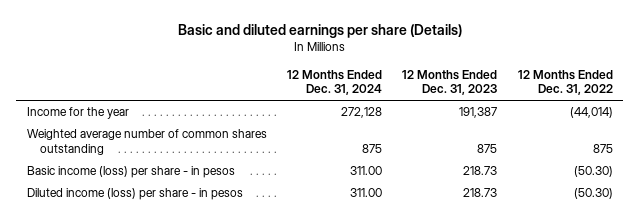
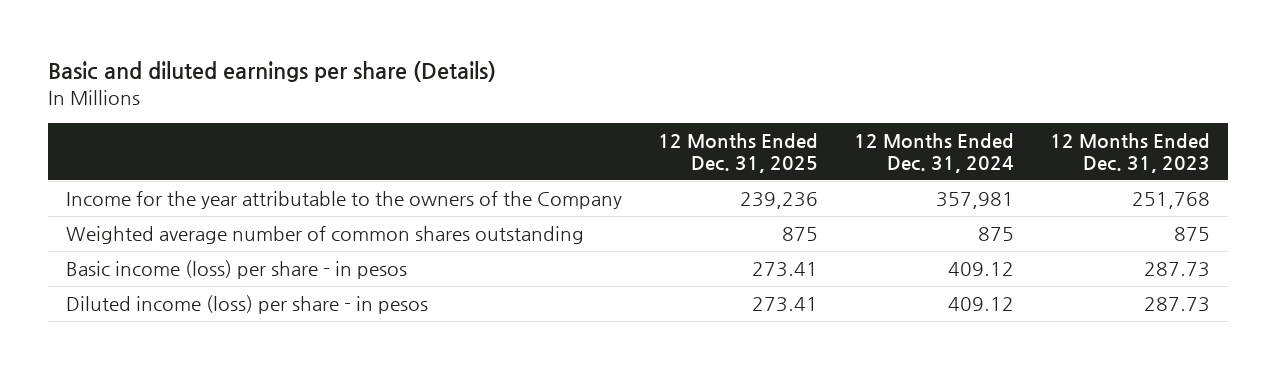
- | 12 Months Ended Dec. 31, 2024 | 12 Months Ended Dec. 31, 2023 | 12 Months Ended Dec. 31, 2022
+ | 12 Months Ended Dec. 31, 2025 | 12 Months Ended Dec. 31, 2024 | 12 Months Ended Dec. 31, 2023
- Income for the year | 272,128 | 191,387 | (44,014)
+ Income for the year attributable to the owners of the Company | 239,236 | 357,981 | 251,768
- Basic income (loss) per share - in pesos | 311.00 | 218.73 | (50.30)
- Diluted income (loss) per share - in pesos | 311.00 | 218.73 | (50.30)
+ Basic income (loss) per share - in pesos | 273.41 | 409.12 | 287.73
+ Diluted income (loss) per share - in pesos | 273.41 | 409.12 | 287.73

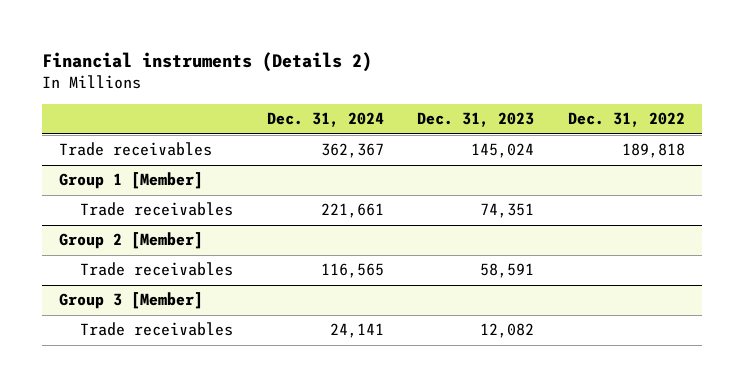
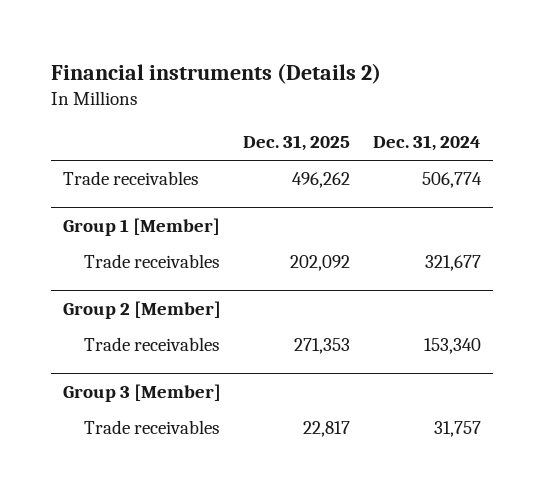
- | Dec. 31, 2024 | Dec. 31, 2023 | Dec. 31, 2022
+ | Dec. 31, 2025 | Dec. 31, 2024
- Trade receivables | 362,367 | 145,024 | 189,818
+ Trade receivables | 496,262 | 506,774
@ Group 1 [Member]
- Trade receivables | 221,661 | 74,351 |
+ Trade receivables | 202,092 | 321,677
@ Group 2 [Member]
- Trade receivables | 116,565 | 58,591 |
+ Trade receivables | 271,353 | 153,340
@ Group 3 [Member]
- Trade receivables | 24,141 | 12,082 |
+ Trade receivables | 22,817 | 31,757

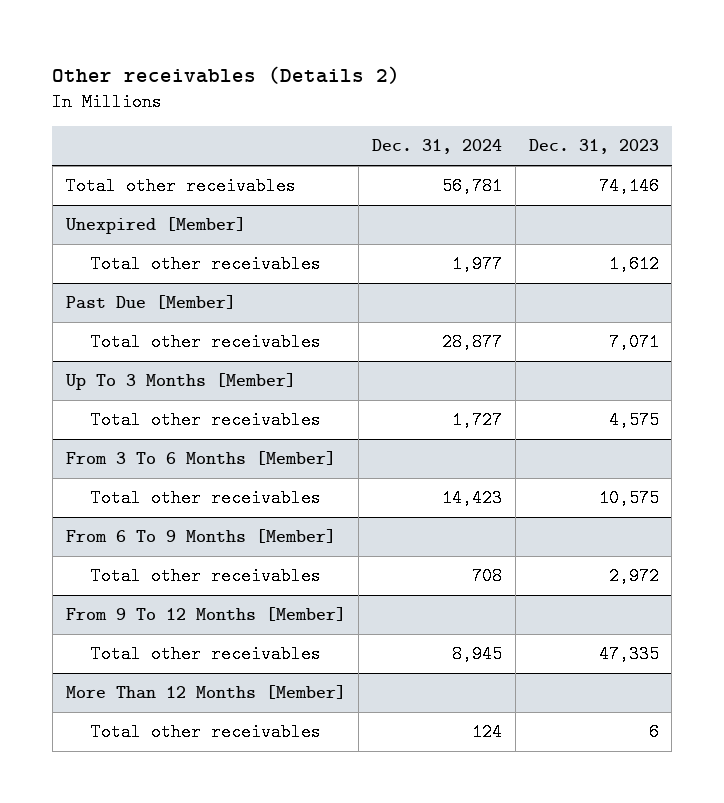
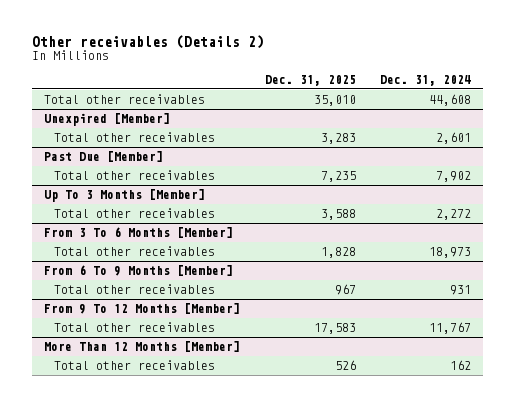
- | Dec. 31, 2024 | Dec. 31, 2023
+ | Dec. 31, 2025 | Dec. 31, 2024
- Total other receivables | 56,781 | 74,146
+ Total other receivables | 35,010 | 44,608
@ Unexpired [Member]
- Total other receivables | 1,977 | 1,612
+ Total other receivables | 3,283 | 2,601
@ Past Due [Member]
- Total other receivables | 28,877 | 7,071
+ Total other receivables | 7,235 | 7,902
@ Up To 3 Months [Member]
- Total other receivables | 1,727 | 4,575
+ Total other receivables | 3,588 | 2,272
@ From 3 To 6 Months [Member]
- Total other receivables | 14,423 | 10,575
+ Total other receivables | 1,828 | 18,973
@ From 6 To 9 Months [Member]
- Total other receivables | 708 | 2,972
+ Total other receivables | 967 | 931
@ From 9 To 12 Months [Member]
- Total other receivables | 8,945 | 47,335
+ Total other receivables | 17,583 | 11,767
@ More Than 12 Months [Member]
- Total other receivables | 124 | 6
+ Total other receivables | 526 | 162

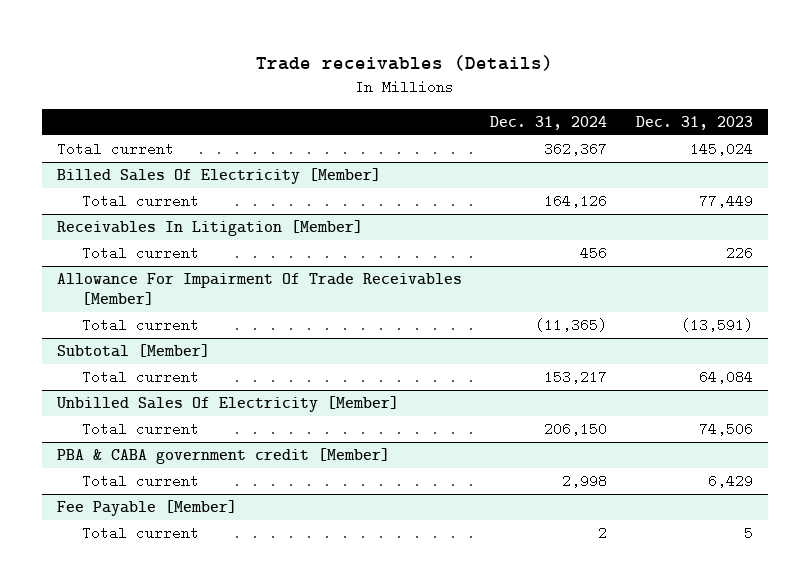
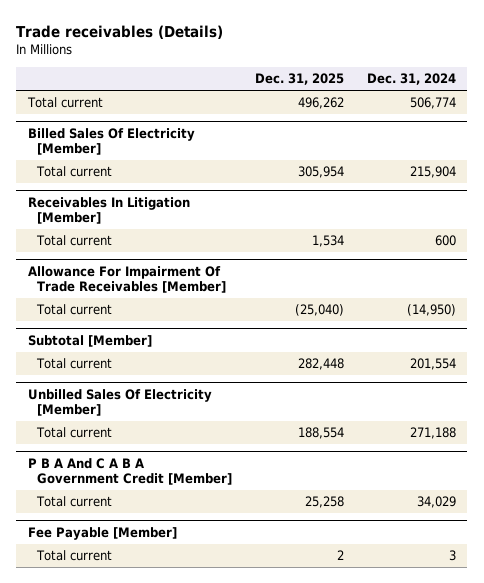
- | Dec. 31, 2024 | Dec. 31, 2023
+ | Dec. 31, 2025 | Dec. 31, 2024
- Total current | 362,367 | 145,024
+ Total current | 496,262 | 506,774
@ Billed Sales Of Electricity [Member]
- Total current | 164,126 | 77,449
+ Total current | 305,954 | 215,904
@ Receivables In Litigation [Member]
- Total current | 456 | 226
+ Total current | 1,534 | 600
@ Allowance For Impairment Of Trade Receivables [Member]
- Total current | (11,365) | (13,591)
+ Total current | (25,040) | (14,950)
@ Subtotal [Member]
- Total current | 153,217 | 64,084
+ Total current | 282,448 | 201,554
@ Unbilled Sales Of Electricity [Member]
- Total current | 206,150 | 74,506
- PBA & CABA government credit [Member]
- Total current | 2,998 | 6,429
@ Unbilled Sales Of Electricity [Member]
+ Total current | 188,554 | 271,188
+ P B A And C A B A Government Credit [Member]
+ Total current | 25,258 | 34,029
@ Fee Payable [Member]
- Total current | 2 | 5
+ Total current | 2 | 3

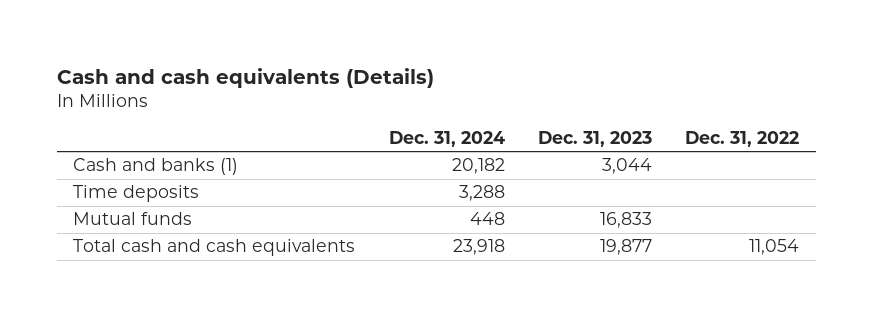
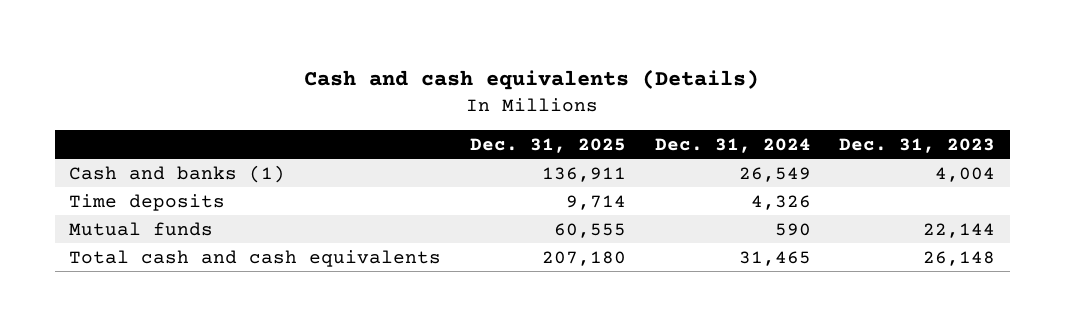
- | Dec. 31, 2024 | Dec. 31, 2023 | Dec. 31, 2022
+ | Dec. 31, 2025 | Dec. 31, 2024 | Dec. 31, 2023
- Cash and banks (1) | 20,182 | 3,044 |
- Time deposits | 3,288 | |
- Mutual funds | 448 | 16,833 |
- Total cash and cash equivalents | 23,918 | 19,877 | 11,054
+ Cash and banks (1) | 136,911 | 26,549 | 4,004
+ Time deposits | 9,714 | 4,326 |
+ Mutual funds | 60,555 | 590 | 22,144
+ Total cash and cash equivalents | 207,180 | 31,465 | 26,148

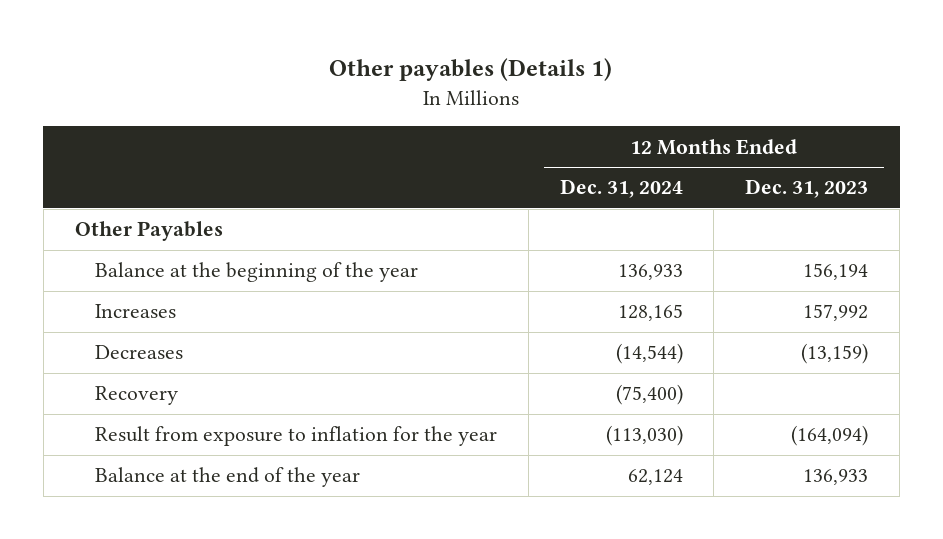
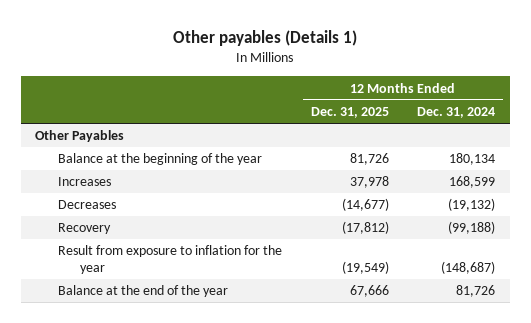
- | 12 Months Ended Dec. 31, 2024 | 12 Months Ended Dec. 31, 2023
+ | 12 Months Ended Dec. 31, 2025 | 12 Months Ended Dec. 31, 2024
- Balance at the beginning of the year | 136,933 | 156,194
- Increases | 128,165 | 157,992
- Decreases | (14,544) | (13,159)
- Recovery | (75,400) |
- Result from exposure to inflation for the year | (113,030) | (164,094)
- Balance at the end of the year | 62,124 | 136,933
+ Balance at the beginning of the year | 81,726 | 180,134
+ Increases | 37,978 | 168,599
+ Decreases | (14,677) | (19,132)
+ Recovery | (17,812) | (99,188)
+ Result from exposure to inflation for the year | (19,549) | (148,687)
+ Balance at the end of the year | 67,666 | 81,726

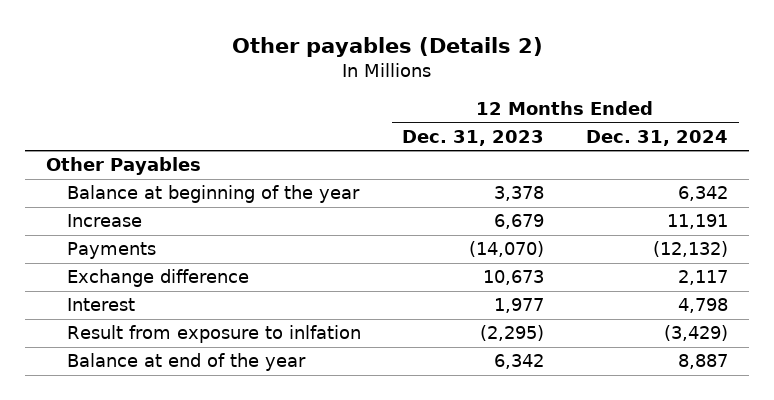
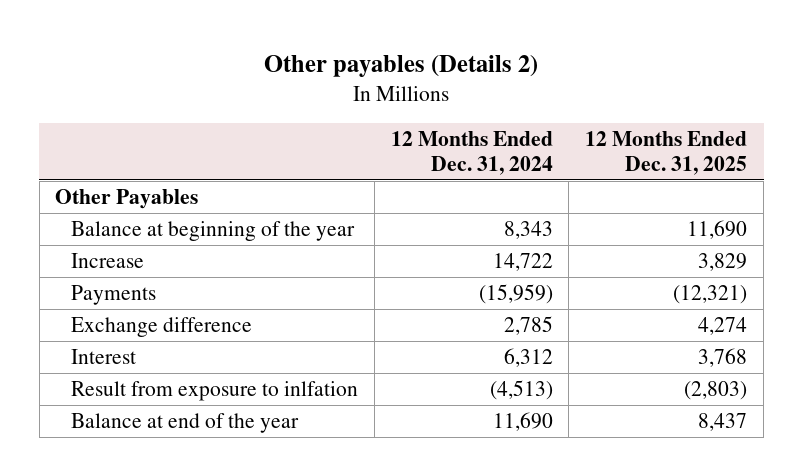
- | 12 Months Ended Dec. 31, 2023 | 12 Months Ended Dec. 31, 2024
+ | 12 Months Ended Dec. 31, 2024 | 12 Months Ended Dec. 31, 2025
- Balance at beginning of the year | 3,378 | 6,342
- Increase | 6,679 | 11,191
- Payments | (14,070) | (12,132)
- Exchange difference | 10,673 | 2,117
- Interest | 1,977 | 4,798
- Result from exposure to inlfation | (2,295) | (3,429)
- Balance at end of the year | 6,342 | 8,887
+ Balance at beginning of the year | 8,343 | 11,690
+ Increase | 14,722 | 3,829
+ Payments | (15,959) | (12,321)
+ Exchange difference | 2,785 | 4,274
+ Interest | 6,312 | 3,768
+ Result from exposure to inlfation | (4,513) | (2,803)
+ Balance at end of the year | 11,690 | 8,437

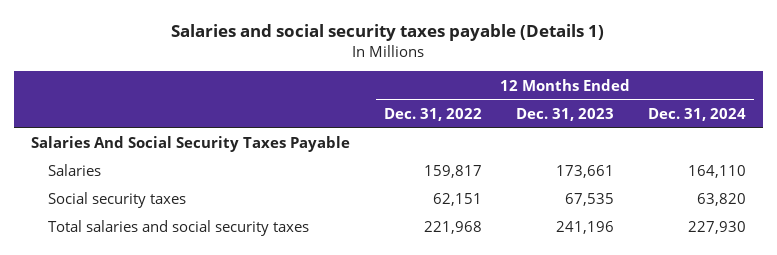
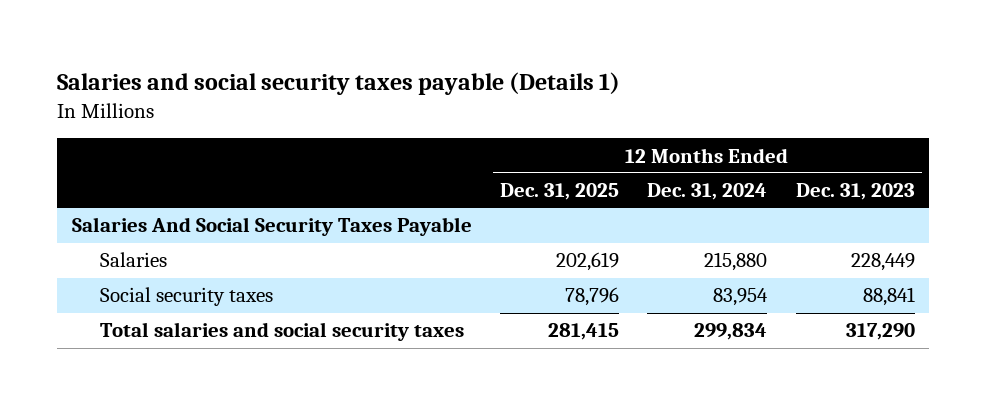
- | 12 Months Ended Dec. 31, 2022 | 12 Months Ended Dec. 31, 2023 | 12 Months Ended Dec. 31, 2024
+ | 12 Months Ended Dec. 31, 2025 | 12 Months Ended Dec. 31, 2024 | 12 Months Ended Dec. 31, 2023
- Salaries | 159,817 | 173,661 | 164,110
- Social security taxes | 62,151 | 67,535 | 63,820
- Total salaries and social security taxes | 221,968 | 241,196 | 227,930
+ Salaries | 202,619 | 215,880 | 228,449
+ Social security taxes | 78,796 | 83,954 | 88,841
+ Total salaries and social security taxes | 281,415 | 299,834 | 317,290

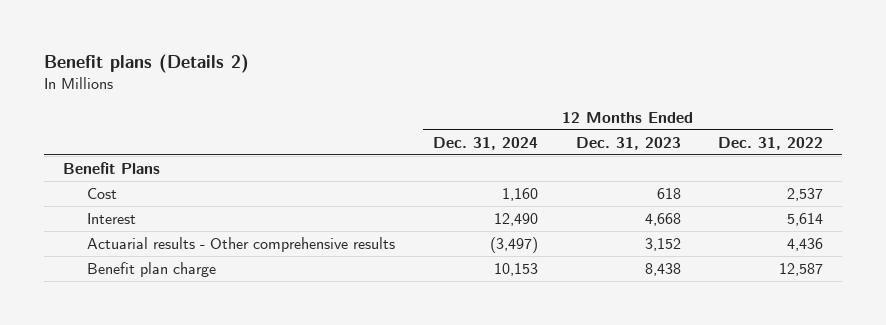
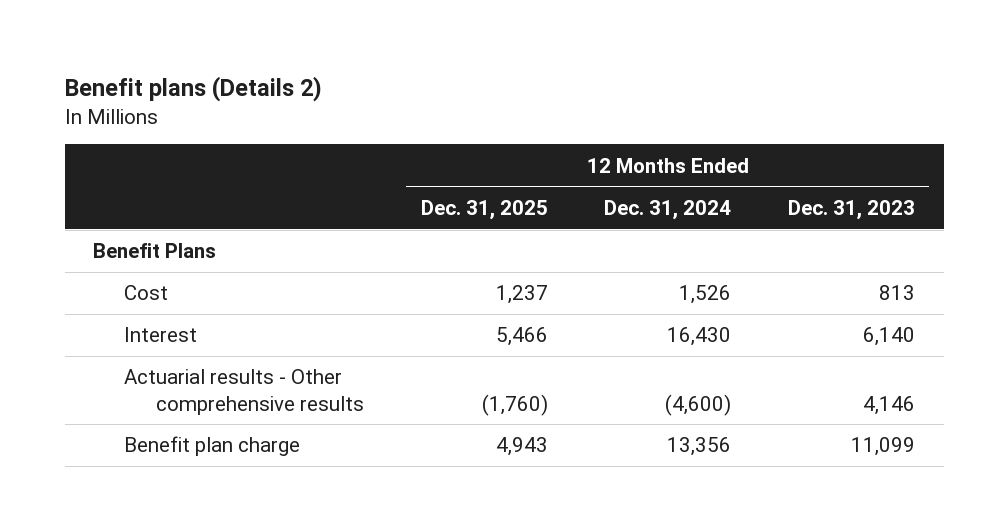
- | 12 Months Ended Dec. 31, 2024 | 12 Months Ended Dec. 31, 2023 | 12 Months Ended Dec. 31, 2022
+ | 12 Months Ended Dec. 31, 2025 | 12 Months Ended Dec. 31, 2024 | 12 Months Ended Dec. 31, 2023
- Cost | 1,160 | 618 | 2,537
- Interest | 12,490 | 4,668 | 5,614
- Actuarial results - Other comprehensive results | (3,497) | 3,152 | 4,436
- Benefit plan charge | 10,153 | 8,438 | 12,587
+ Cost | 1,237 | 1,526 | 813
+ Interest | 5,466 | 16,430 | 6,140
+ Actuarial results - Other comprehensive results | (1,760) | (4,600) | 4,146
+ Benefit plan charge | 4,943 | 13,356 | 11,099

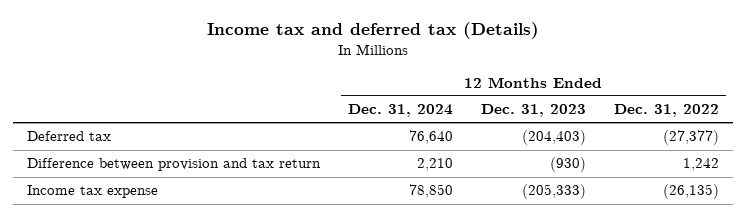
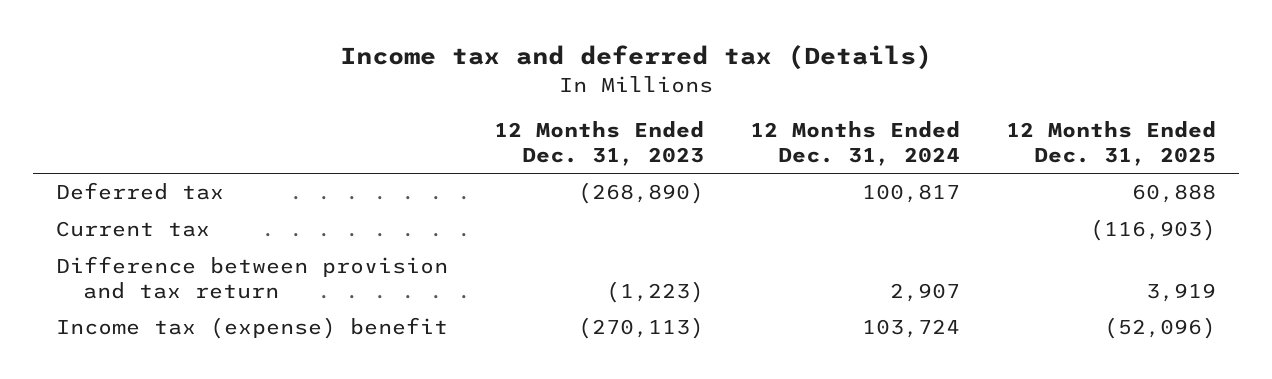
- | 12 Months Ended Dec. 31, 2024 | 12 Months Ended Dec. 31, 2023 | 12 Months Ended Dec. 31, 2022
+ | 12 Months Ended Dec. 31, 2023 | 12 Months Ended Dec. 31, 2024 | 12 Months Ended Dec. 31, 2025
- Deferred tax | 76,640 | (204,403) | (27,377)
- Difference between provision and tax return | 2,210 | (930) | 1,242
- Income tax expense | 78,850 | (205,333) | (26,135)
+ Deferred tax | (268,890) | 100,817 | 60,888
+ Current tax | | | (116,903)
+ Difference between provision and tax return | (1,223) | 2,907 | 3,919
+ Income tax (expense) benefit | (270,113) | 103,724 | (52,096)

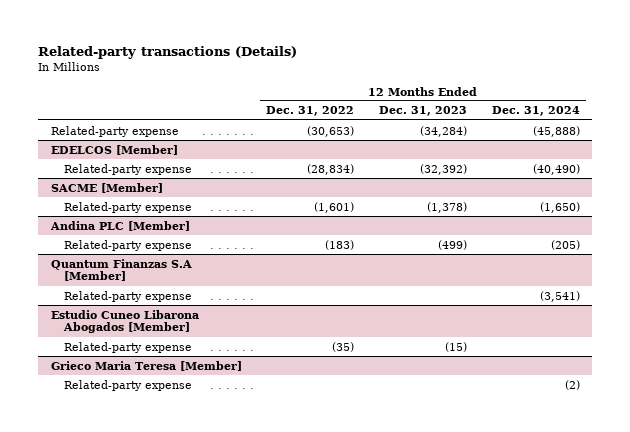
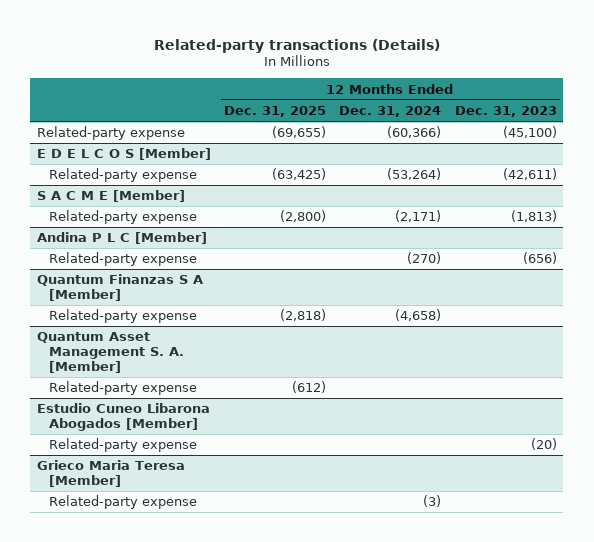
- | 12 Months Ended Dec. 31, 2022 | 12 Months Ended Dec. 31, 2023 | 12 Months Ended Dec. 31, 2024
+ | 12 Months Ended Dec. 31, 2025 | 12 Months Ended Dec. 31, 2024 | 12 Months Ended Dec. 31, 2023
- Related-party expense | (30,653) | (34,284) | (45,888)
- EDELCOS [Member]
- Related-party expense | (28,834) | (32,392) | (40,490)
- SACME [Member]
- Related-party expense | (1,601) | (1,378) | (1,650)
- Andina PLC [Member]
- Related-party expense | (183) | (499) | (205)
- Quantum Finanzas S.A [Member]
- Related-party expense | | | (3,541)
+ Related-party expense | (69,655) | (60,366) | (45,100)
+ E D E L C O S [Member]
+ Related-party expense | (63,425) | (53,264) | (42,611)
+ S A C M E [Member]
+ Related-party expense | (2,800) | (2,171) | (1,813)
+ Andina P L C [Member]
+ Related-party expense | | (270) | (656)
+ Quantum Finanzas S A [Member]
+ Related-party expense | (2,818) | (4,658) |
+ Quantum Asset Management S. A. [Member]
+ Related-party expense | (612) | |
@ Estudio Cuneo Libarona Abogados [Member]
- Related-party expense | (35) | (15) |
+ Related-party expense | | | (20)
@ Grieco Maria Teresa [Member]
- Related-party expense | | | (2)
+ Related-party expense | | (3) |

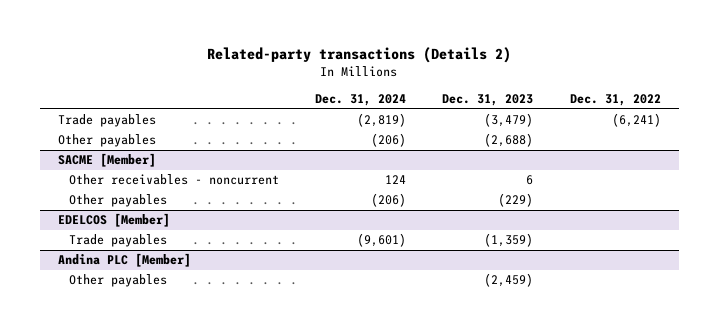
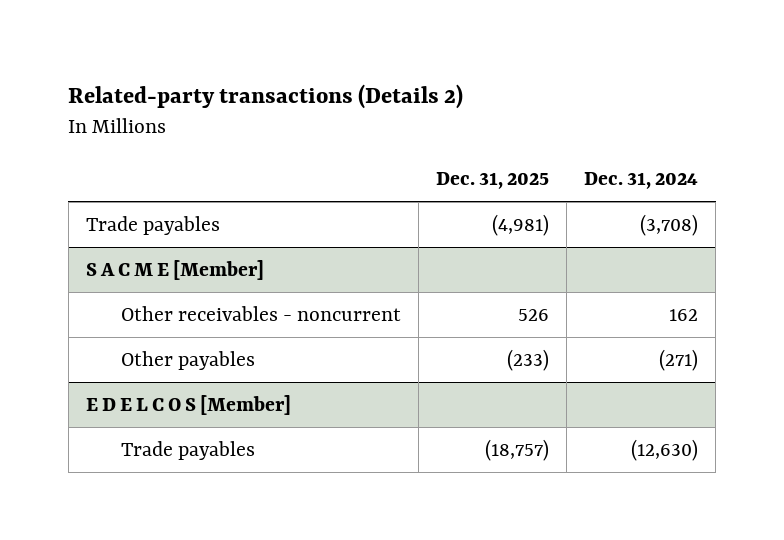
- | Dec. 31, 2024 | Dec. 31, 2023 | Dec. 31, 2022
+ | Dec. 31, 2025 | Dec. 31, 2024
- Trade payables | (2,819) | (3,479) | (6,241)
- Other payables | (206) | (2,688) |
- SACME [Member]
- Other receivables - noncurrent | 124 | 6 |
- Other payables | (206) | (229) |
- EDELCOS [Member]
- Trade payables | (9,601) | (1,359) |
- Andina PLC [Member]
- Other payables | | (2,459) |
+ Trade payables | (4,981) | (3,708)
+ S A C M E [Member]
+ Other receivables - noncurrent | 526 | 162
+ Other payables | (233) | (271)
+ E D E L C O S [Member]
+ Trade payables | (18,757) | (12,630)

